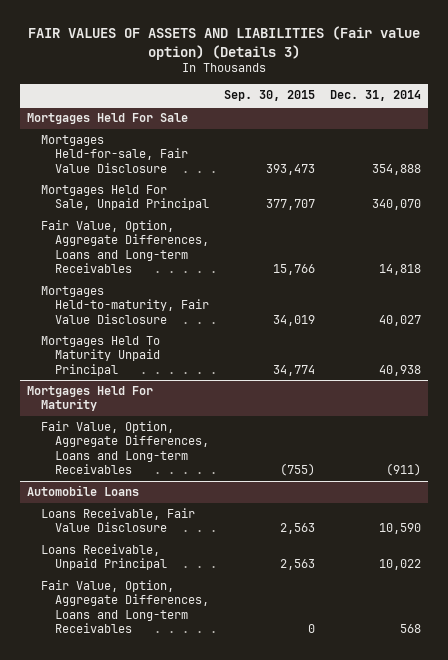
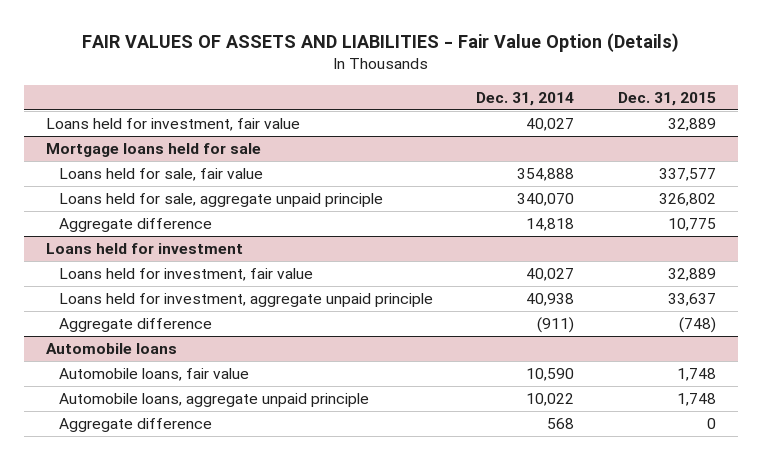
- FAIR VALUES OF ASSETS AND LIABILITIES (Fair value option) (Details 3)
+ FAIR VALUES OF ASSETS AND LIABILITIES - Fair Value Option (Details)
- | Sep. 30, 2015 | Dec. 31, 2014
+ | Dec. 31, 2014 | Dec. 31, 2015
- Mortgages Held For Sale
- Mortgages Held-for-sale, Fair Value Disclosure | 393,473 | 354,888
- Mortgages Held For Sale, Unpaid Principal | 377,707 | 340,070
- Fair Value, Option, Aggregate Differences, Loans and Long-term Receivables | 15,766 | 14,818
- Mortgages Held-to-maturity, Fair Value Disclosure | 34,019 | 40,027
- Mortgages Held To Maturity Unpaid Principal | 34,774 | 40,938
- Mortgages Held For Maturity
- Fair Value, Option, Aggregate Differences, Loans and Long-term Receivables | (755) | (911)
- Automobile Loans
- Loans Receivable, Fair Value Disclosure | 2,563 | 10,590
- Loans Receivable, Unpaid Principal | 2,563 | 10,022
- Fair Value, Option, Aggregate Differences, Loans and Long-term Receivables | 0 | 568
+ Loans held for investment, fair value | 40,027 | 32,889
+ Mortgage loans held for sale
+ Loans held for sale, fair value | 354,888 | 337,577
+ Loans held for sale, aggregate unpaid principle | 340,070 | 326,802
+ Aggregate difference | 14,818 | 10,775
+ Loans held for investment
+ Loans held for investment, fair value | 40,027 | 32,889
+ Loans held for investment, aggregate unpaid principle | 40,938 | 33,637
+ Aggregate difference | (911) | (748)
+ Automobile loans
+ Automobile loans, fair value | 10,590 | 1,748
+ Automobile loans, aggregate unpaid principle | 10,022 | 1,748
+ Aggregate difference | 568 | 0

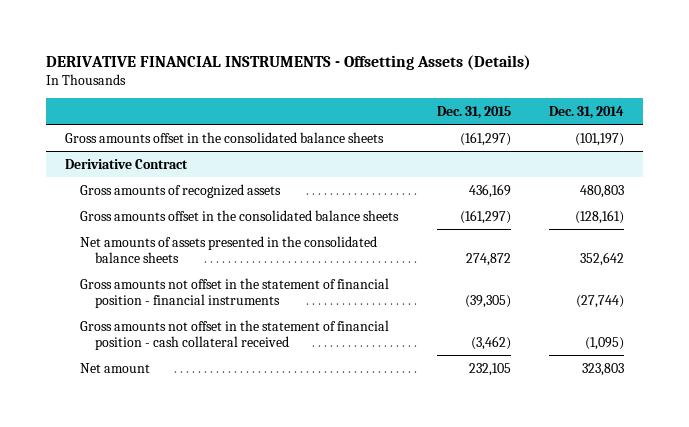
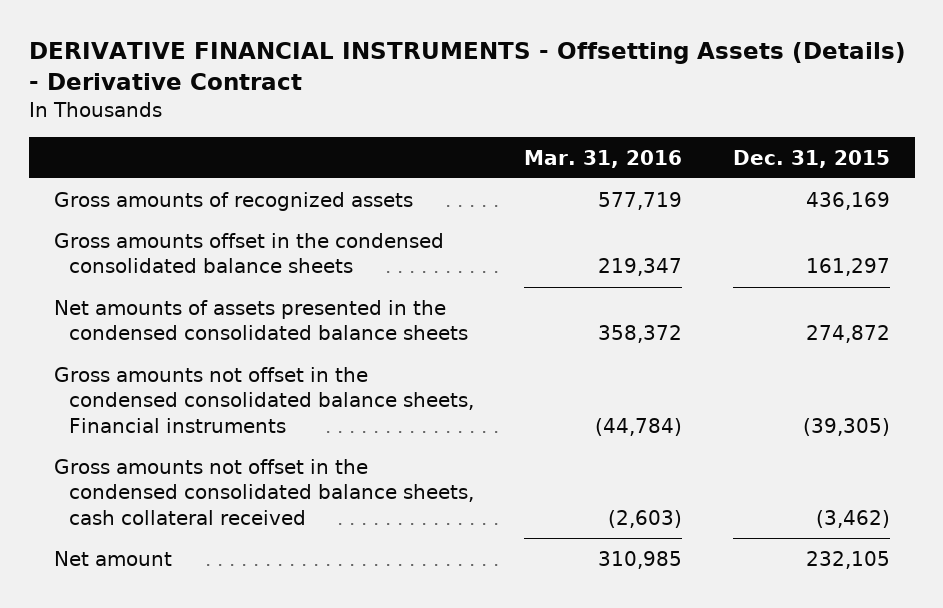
- DERIVATIVE FINANCIAL INSTRUMENTS - Offsetting Assets (Details)
+ DERIVATIVE FINANCIAL INSTRUMENTS - Offsetting Assets (Details) - Derivative Contract
- | Dec. 31, 2015 | Dec. 31, 2014
+ | Mar. 31, 2016 | Dec. 31, 2015
- Gross amounts offset in the consolidated balance sheets | (161,297) | (101,197)
- Deriviative Contract
- Gross amounts offset in the consolidated balance sheets | (161,297) | (128,161)
- Net amounts of assets presented in the consolidated balance sheets | 274,872 | 352,642
- Gross amounts not offset in the statement of financial position - financial instruments | (39,305) | (27,744)
- Gross amounts not offset in the statement of financial position - cash collateral received | (3,462) | (1,095)
+ Gross amounts offset in the condensed consolidated balance sheets | 219,347 | 161,297
+ Net amounts of assets presented in the condensed consolidated balance sheets | 358,372 | 274,872
+ Gross amounts not offset in the condensed consolidated balance sheets, Financial instruments | (44,784) | (39,305)
+ Gross amounts not offset in the condensed consolidated balance sheets, cash collateral received | (2,603) | (3,462)

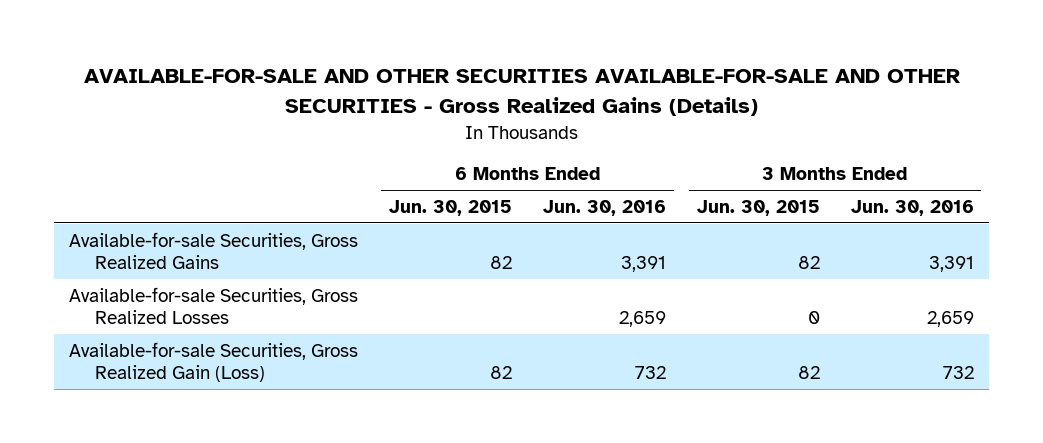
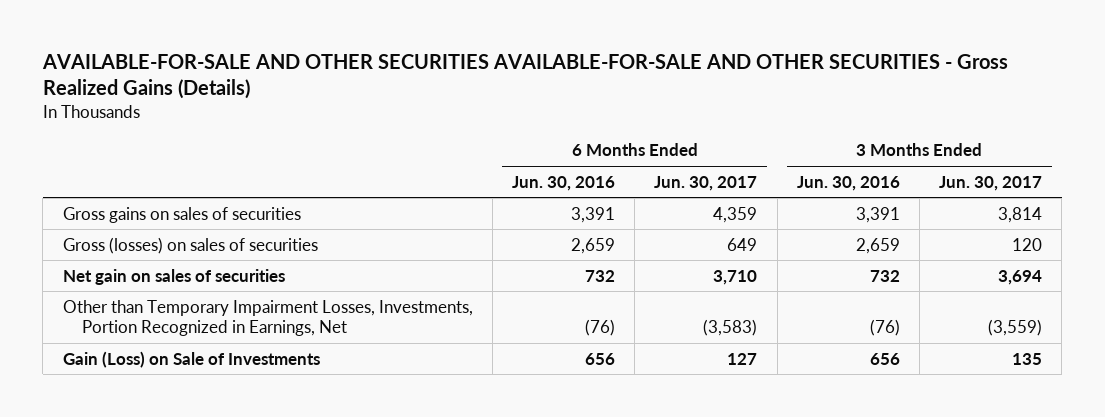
- | 6 Months Ended Jun. 30, 2015 | 6 Months Ended Jun. 30, 2016 | 3 Months Ended Jun. 30, 2015 | 3 Months Ended Jun. 30, 2016
+ | 6 Months Ended Jun. 30, 2016 | 6 Months Ended Jun. 30, 2017 | 3 Months Ended Jun. 30, 2016 | 3 Months Ended Jun. 30, 2017
- Available-for-sale Securities, Gross Realized Gains | 82 | 3,391 | 82 | 3,391
- Available-for-sale Securities, Gross Realized Losses | | 2,659 | 0 | 2,659
- Available-for-sale Securities, Gross Realized Gain (Loss) | 82 | 732 | 82 | 732
+ Gross gains on sales of securities | 3,391 | 4,359 | 3,391 | 3,814
+ Gross (losses) on sales of securities | 2,659 | 649 | 2,659 | 120
+ Net gain on sales of securities | 732 | 3,710 | 732 | 3,694
+ Other than Temporary Impairment Losses, Investments, Portion Recognized in Earnings, Net | (76) | (3,583) | (76) | (3,559)
+ Gain (Loss) on Sale of Investments | 656 | 127 | 656 | 135

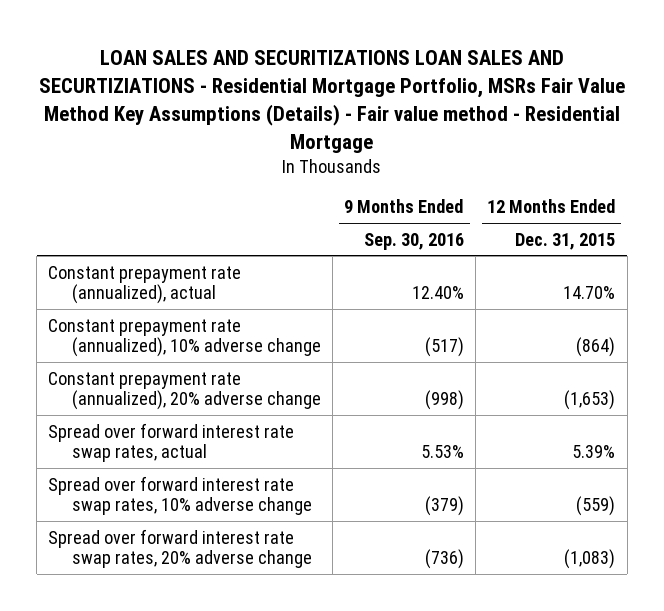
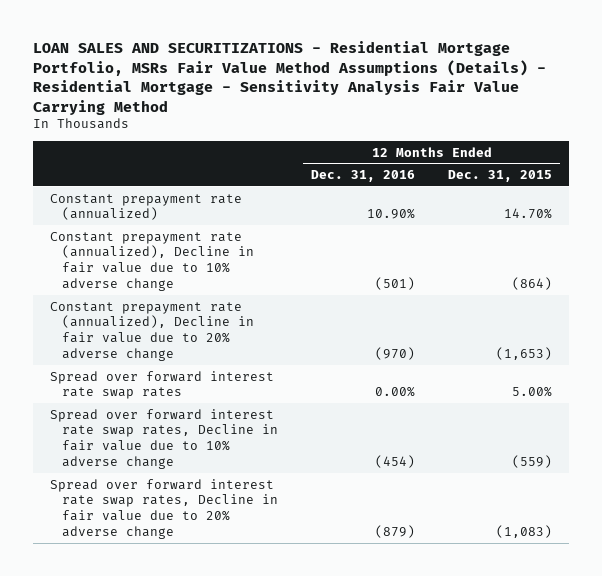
- LOAN SALES AND SECURITIZATIONS LOAN SALES AND SECURTIZIATIONS - Residential Mortgage Portfolio, MSRs Fair Value Method Key Assumptions (Details) - Fair value method - Residential Mortgage
+ LOAN SALES AND SECURITIZATIONS - Residential Mortgage Portfolio, MSRs Fair Value Method Assumptions (Details) - Residential Mortgage - Sensitivity Analysis Fair Value Carrying Method
- | 9 Months Ended Sep. 30, 2016 | 12 Months Ended Dec. 31, 2015
+ | 12 Months Ended Dec. 31, 2016 | 12 Months Ended Dec. 31, 2015
- Constant prepayment rate (annualized), actual | 12.40% | 14.70%
- Constant prepayment rate (annualized), 10% adverse change | (517) | (864)
- Constant prepayment rate (annualized), 20% adverse change | (998) | (1,653)
- Spread over forward interest rate swap rates, actual | 5.53% | 5.39%
- Spread over forward interest rate swap rates, 10% adverse change | (379) | (559)
- Spread over forward interest rate swap rates, 20% adverse change | (736) | (1,083)
+ Constant prepayment rate (annualized) | 10.90% | 14.70%
+ Constant prepayment rate (annualized), Decline in fair value due to 10% adverse change | (501) | (864)
+ Constant prepayment rate (annualized), Decline in fair value due to 20% adverse change | (970) | (1,653)
+ Spread over forward interest rate swap rates | 0.00% | 5.00%
+ Spread over forward interest rate swap rates, Decline in fair value due to 10% adverse change | (454) | (559)
+ Spread over forward interest rate swap rates, Decline in fair value due to 20% adverse change | (879) | (1,083)

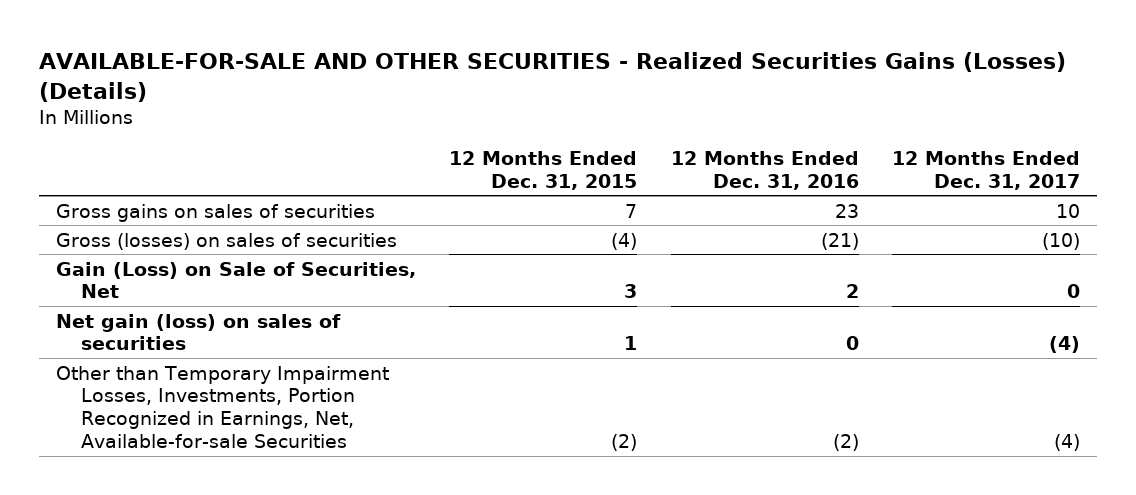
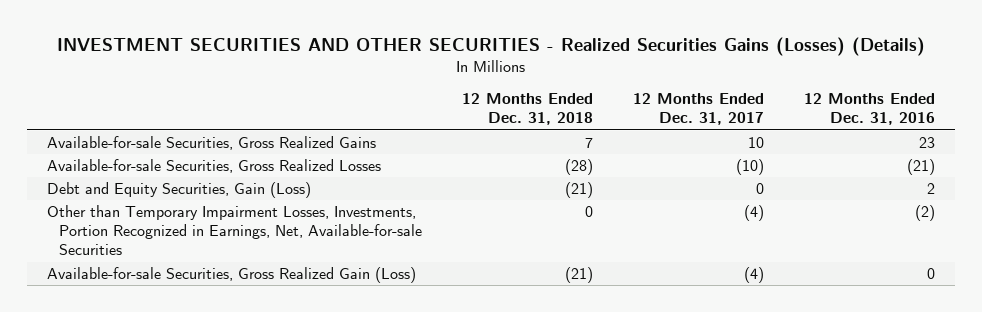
- AVAILABLE-FOR-SALE AND OTHER SECURITIES - Realized Securities Gains (Losses) (Details)
+ INVESTMENT SECURITIES AND OTHER SECURITIES - Realized Securities Gains (Losses) (Details)
- | 12 Months Ended Dec. 31, 2015 | 12 Months Ended Dec. 31, 2016 | 12 Months Ended Dec. 31, 2017
+ | 12 Months Ended Dec. 31, 2018 | 12 Months Ended Dec. 31, 2017 | 12 Months Ended Dec. 31, 2016
- Gross gains on sales of securities | 7 | 23 | 10
- Gross (losses) on sales of securities | (4) | (21) | (10)
- Gain (Loss) on Sale of Securities, Net | 3 | 2 | 0
- Net gain (loss) on sales of securities | 1 | 0 | (4)
+ Available-for-sale Securities, Gross Realized Gains | 7 | 10 | 23
+ Available-for-sale Securities, Gross Realized Losses | (28) | (10) | (21)
+ Debt and Equity Securities, Gain (Loss) | (21) | 0 | 2
+ Available-for-sale Securities, Gross Realized Gain (Loss) | (21) | (4) | 0

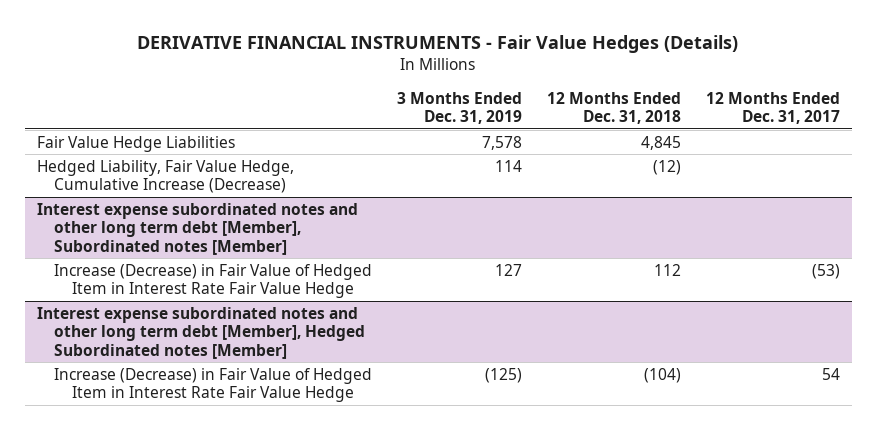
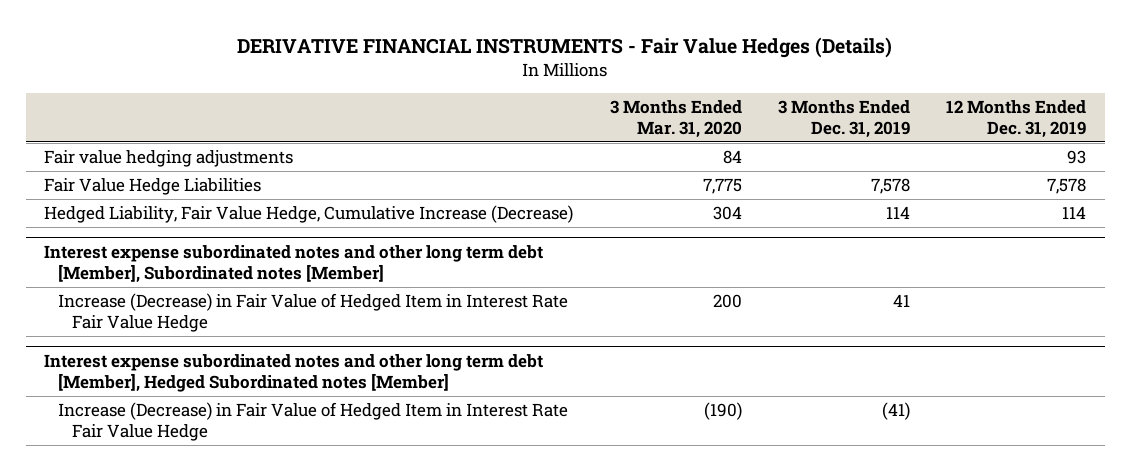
- | 3 Months Ended Dec. 31, 2019 | 12 Months Ended Dec. 31, 2018 | 12 Months Ended Dec. 31, 2017
+ | 3 Months Ended Mar. 31, 2020 | 3 Months Ended Dec. 31, 2019 | 12 Months Ended Dec. 31, 2019
+ Fair value hedging adjustments | 84 | | 93
@ Interest expense subordinated notes and other long term debt [Member], Subordinated notes [Member]
- Increase (Decrease) in Fair Value of Hedged Item in Interest Rate Fair Value Hedge | 127 | 112 | (53)
+ Increase (Decrease) in Fair Value of Hedged Item in Interest Rate Fair Value Hedge | 200 | 41 |
@ Interest expense subordinated notes and other long term debt [Member], Hedged Subordinated notes [Member]
- Increase (Decrease) in Fair Value of Hedged Item in Interest Rate Fair Value Hedge | (125) | (104) | 54
+ Increase (Decrease) in Fair Value of Hedged Item in Interest Rate Fair Value Hedge | (190) | (41) |

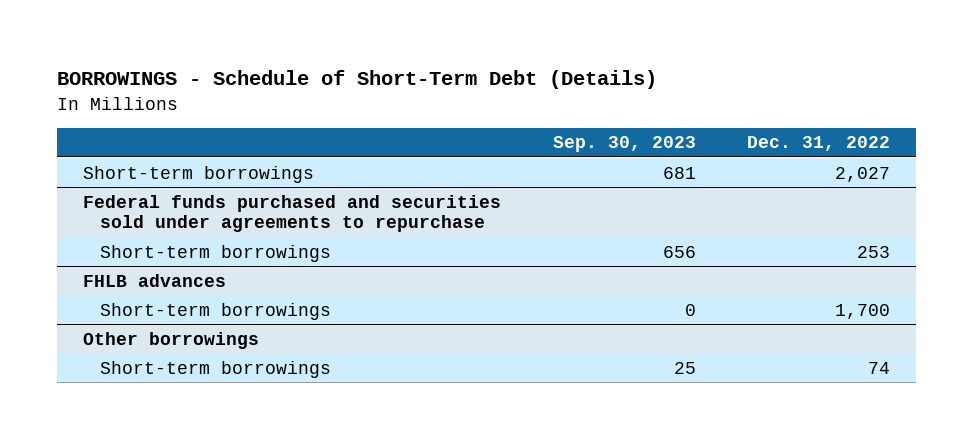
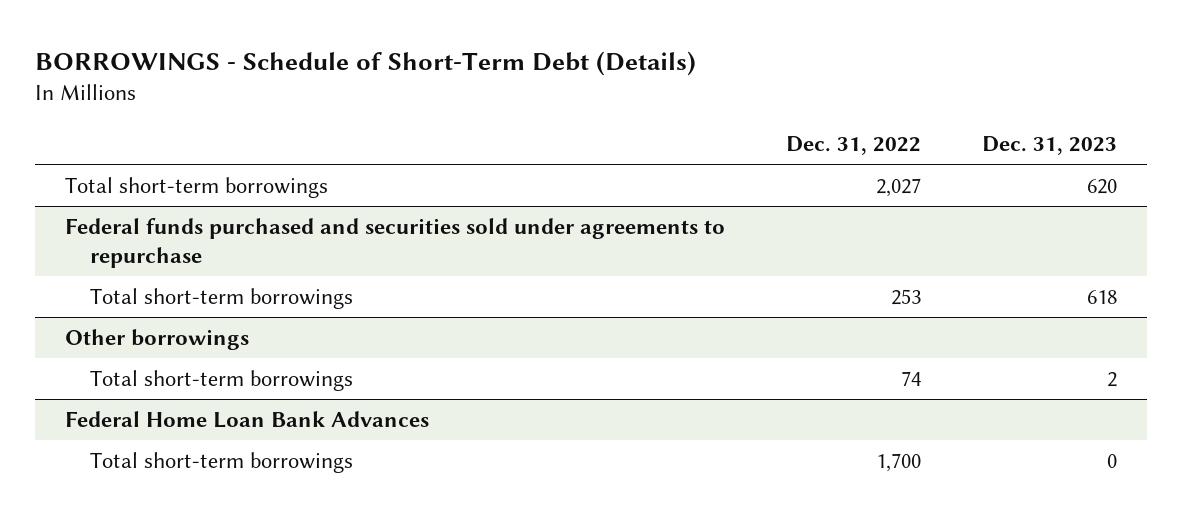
- | Sep. 30, 2023 | Dec. 31, 2022
+ | Dec. 31, 2022 | Dec. 31, 2023
- Short-term borrowings | 681 | 2,027
+ Total short-term borrowings | 2,027 | 620
@ Federal funds purchased and securities sold under agreements to repurchase
- Short-term borrowings | 656 | 253
- FHLB advances
- Short-term borrowings | 0 | 1,700
@ Federal funds purchased and securities sold under agreements to repurchase
+ Total short-term borrowings | 253 | 618
@ Other borrowings
- Short-term borrowings | 25 | 74
+ Total short-term borrowings | 74 | 2
+ Federal Home Loan Bank Advances
+ Total short-term borrowings | 1,700 | 0

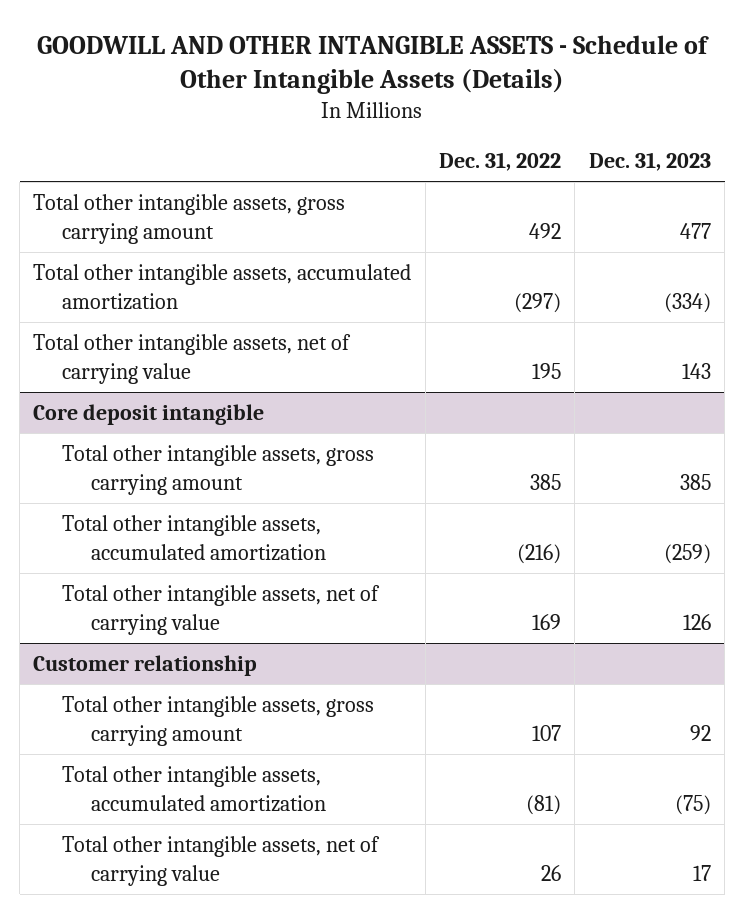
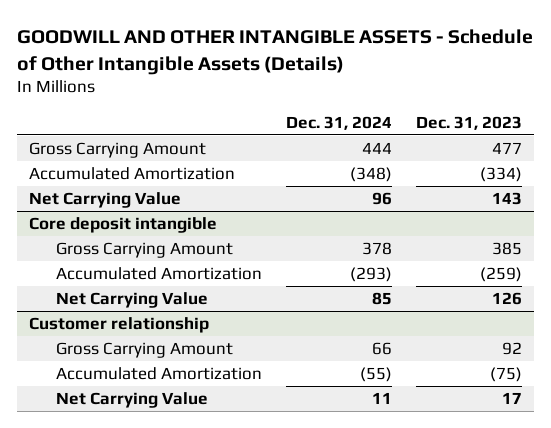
- | Dec. 31, 2022 | Dec. 31, 2023
+ | Dec. 31, 2024 | Dec. 31, 2023
- Total other intangible assets, gross carrying amount | 492 | 477
- Total other intangible assets, accumulated amortization | (297) | (334)
- Total other intangible assets, net of carrying value | 195 | 143
+ Gross Carrying Amount | 444 | 477
+ Accumulated Amortization | (348) | (334)
+ Net Carrying Value | 96 | 143
@ Core deposit intangible
- Total other intangible assets, gross carrying amount | 385 | 385
- Total other intangible assets, accumulated amortization | (216) | (259)
- Total other intangible assets, net of carrying value | 169 | 126
+ Gross Carrying Amount | 378 | 385
+ Accumulated Amortization | (293) | (259)
+ Net Carrying Value | 85 | 126
@ Customer relationship
- Total other intangible assets, gross carrying amount | 107 | 92
- Total other intangible assets, accumulated amortization | (81) | (75)
- Total other intangible assets, net of carrying value | 26 | 17
+ Gross Carrying Amount | 66 | 92
+ Accumulated Amortization | (55) | (75)
+ Net Carrying Value | 11 | 17

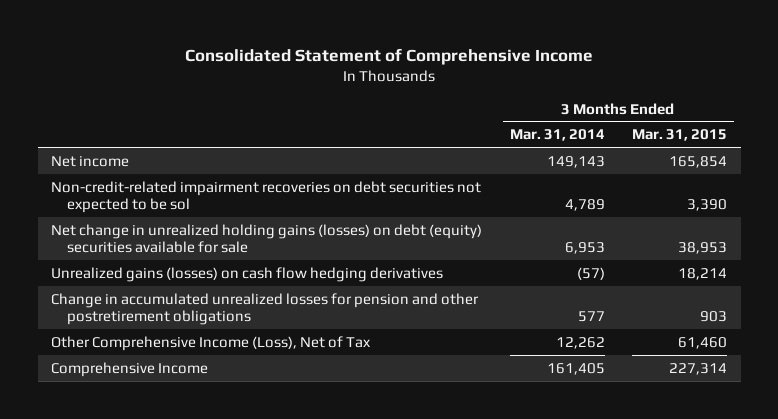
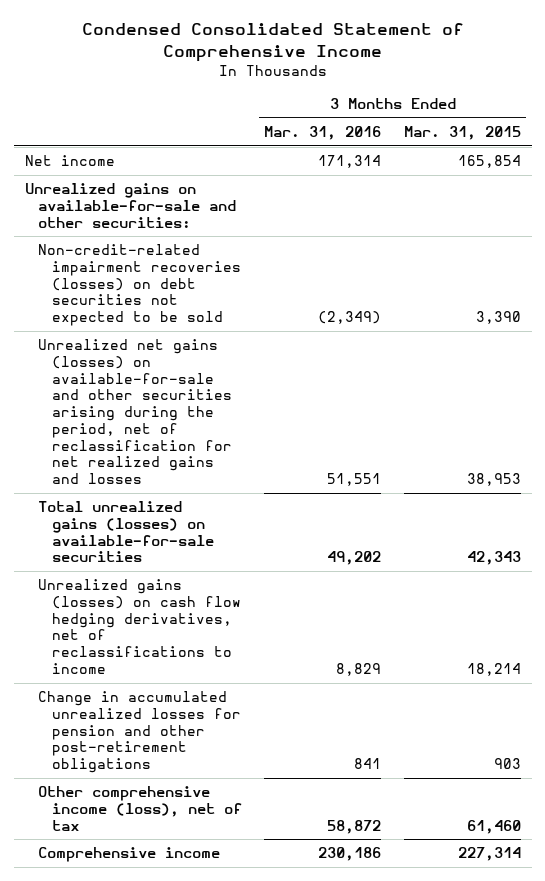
- Consolidated Statement of Comprehensive Income
+ Condensed Consolidated Statement of Comprehensive Income
- | 3 Months Ended Mar. 31, 2014 | 3 Months Ended Mar. 31, 2015
+ | 3 Months Ended Mar. 31, 2016 | 3 Months Ended Mar. 31, 2015
- Non-credit-related impairment recoveries on debt securities not expected to be sol | 4,789 | 3,390
- Net change in unrealized holding gains (losses) on debt (equity) securities available for sale | 6,953 | 38,953
- Unrealized gains (losses) on cash flow hedging derivatives | (57) | 18,214
- Change in accumulated unrealized losses for pension and other postretirement obligations | 577 | 903
- Other Comprehensive Income (Loss), Net of Tax | 12,262 | 61,460
- Comprehensive Income | 161,405 | 227,314
+ Unrealized gains on available-for-sale and other securities:
+ Non-credit-related impairment recoveries (losses) on debt securities not expected to be sold | (2,349) | 3,390
+ Unrealized net gains (losses) on available-for-sale and other securities arising during the period, net of reclassification for net realized gains and losses | 51,551 | 38,953
+ Total unrealized gains (losses) on available-for-sale securities | 49,202 | 42,343
+ Unrealized gains (losses) on cash flow hedging derivatives, net of reclassifications to income | 8,829 | 18,214
+ Change in accumulated unrealized losses for pension and other post-retirement obligations | 841 | 903
+ Other comprehensive income (loss), net of tax | 58,872 | 61,460
+ Comprehensive income | 230,186 | 227,314

